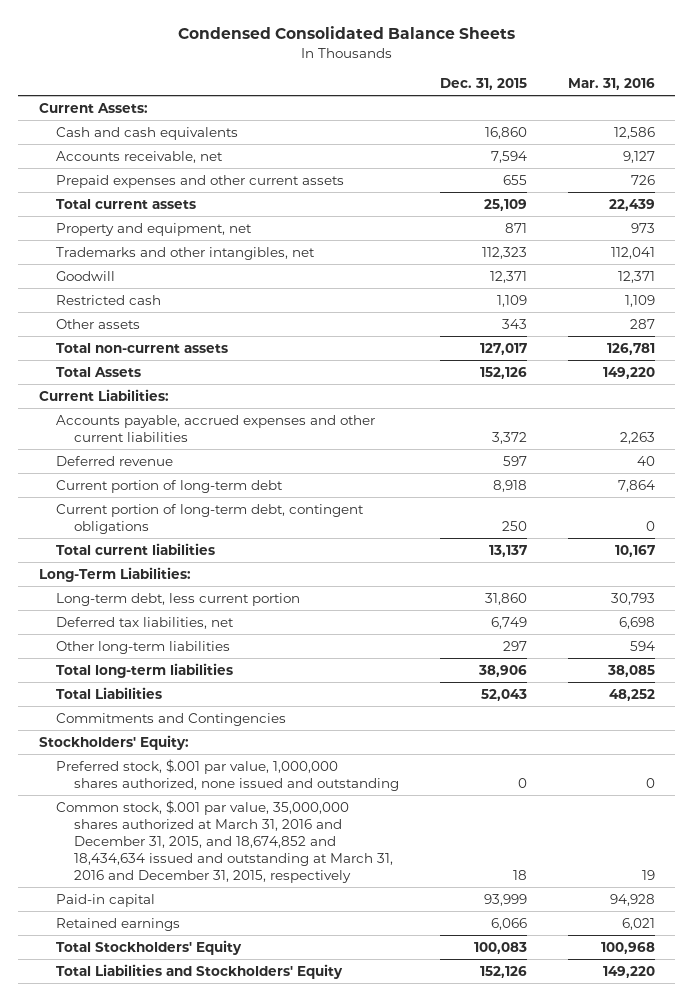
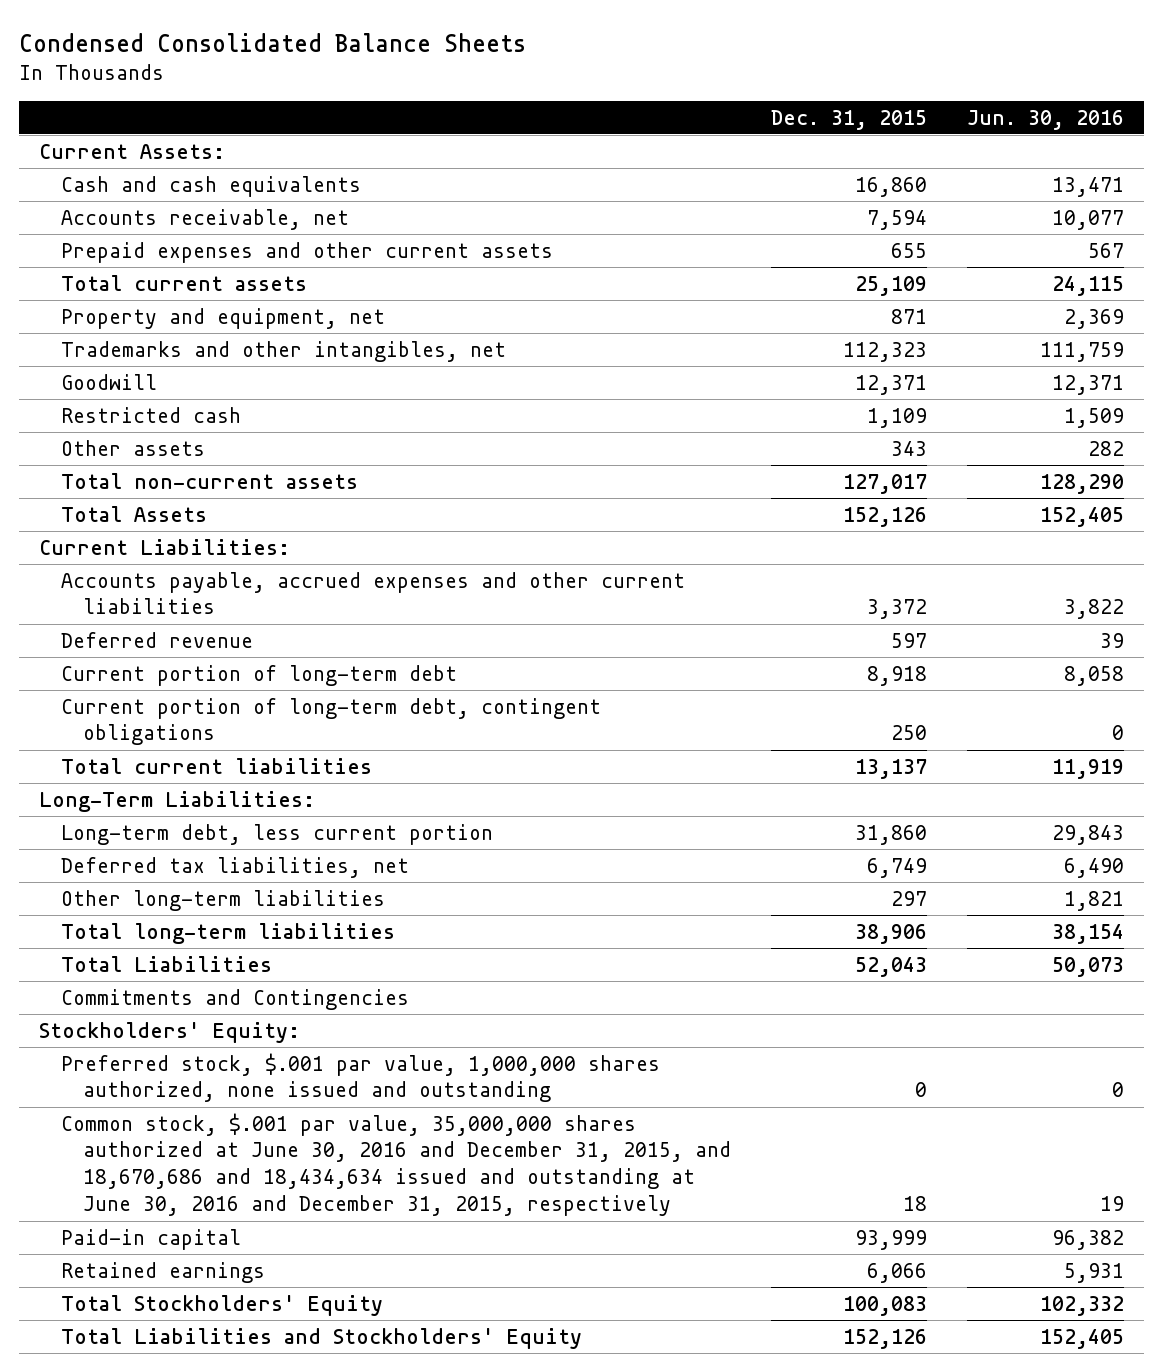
- | Dec. 31, 2015 | Mar. 31, 2016
+ | Dec. 31, 2015 | Jun. 30, 2016
- Common stock, $.001 par value, 35,000,000 shares authorized at March 31, 2016 and December 31, 2015, and 18,674,852 and 18,434,634 issued and outstanding at March 31, 2016 and December 31, 2015, respectively | 18 | 19
+ Common stock, $.001 par value, 35,000,000 shares authorized at June 30, 2016 and December 31, 2015, and 18,670,686 and 18,434,634 issued and outstanding at June 30, 2016 and December 31, 2015, respectively | 18 | 19

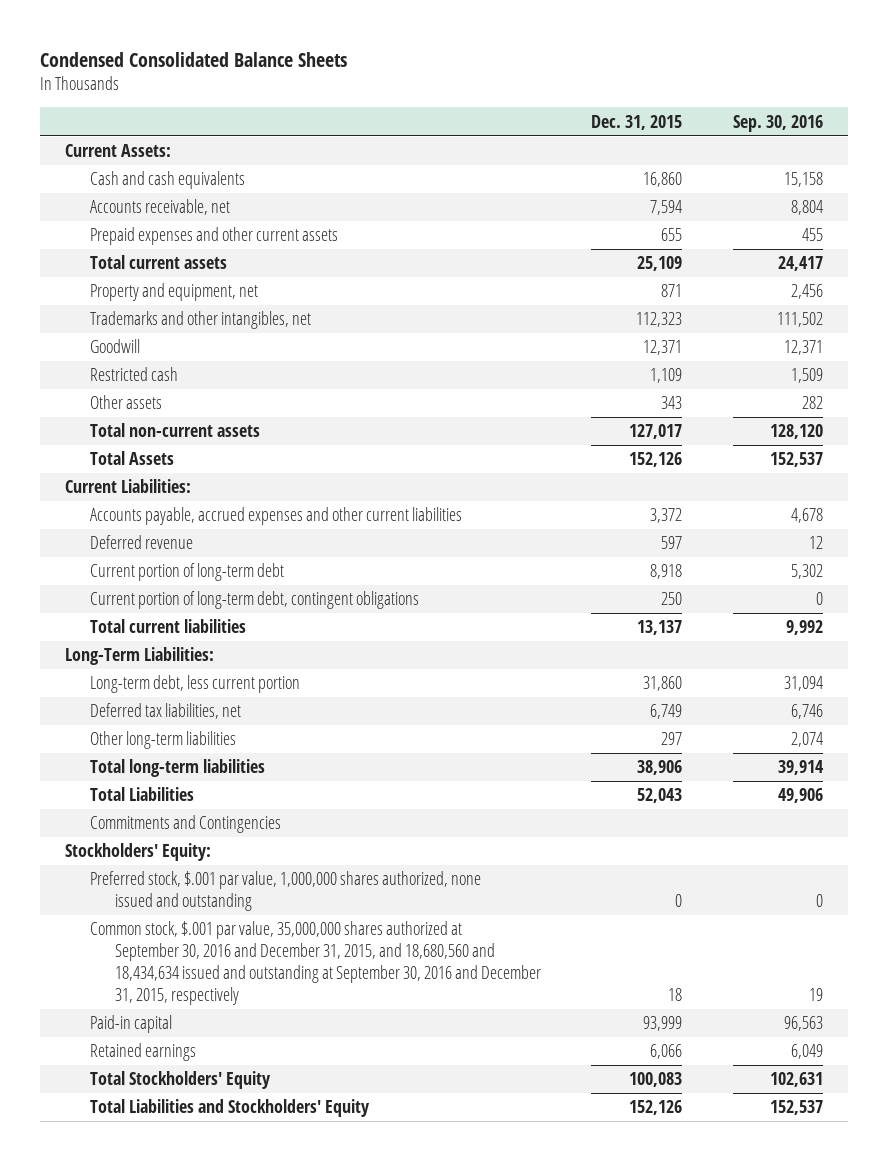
- | Dec. 31, 2015 | Jun. 30, 2016
+ | Dec. 31, 2015 | Sep. 30, 2016
- Common stock, $.001 par value, 35,000,000 shares authorized at June 30, 2016 and December 31, 2015, and 18,670,686 and 18,434,634 issued and outstanding at June 30, 2016 and December 31, 2015, respectively | 18 | 19
+ Common stock, $.001 par value, 35,000,000 shares authorized at September 30, 2016 and December 31, 2015, and 18,680,560 and 18,434,634 issued and outstanding at September 30, 2016 and December 31, 2015, respectively | 18 | 19

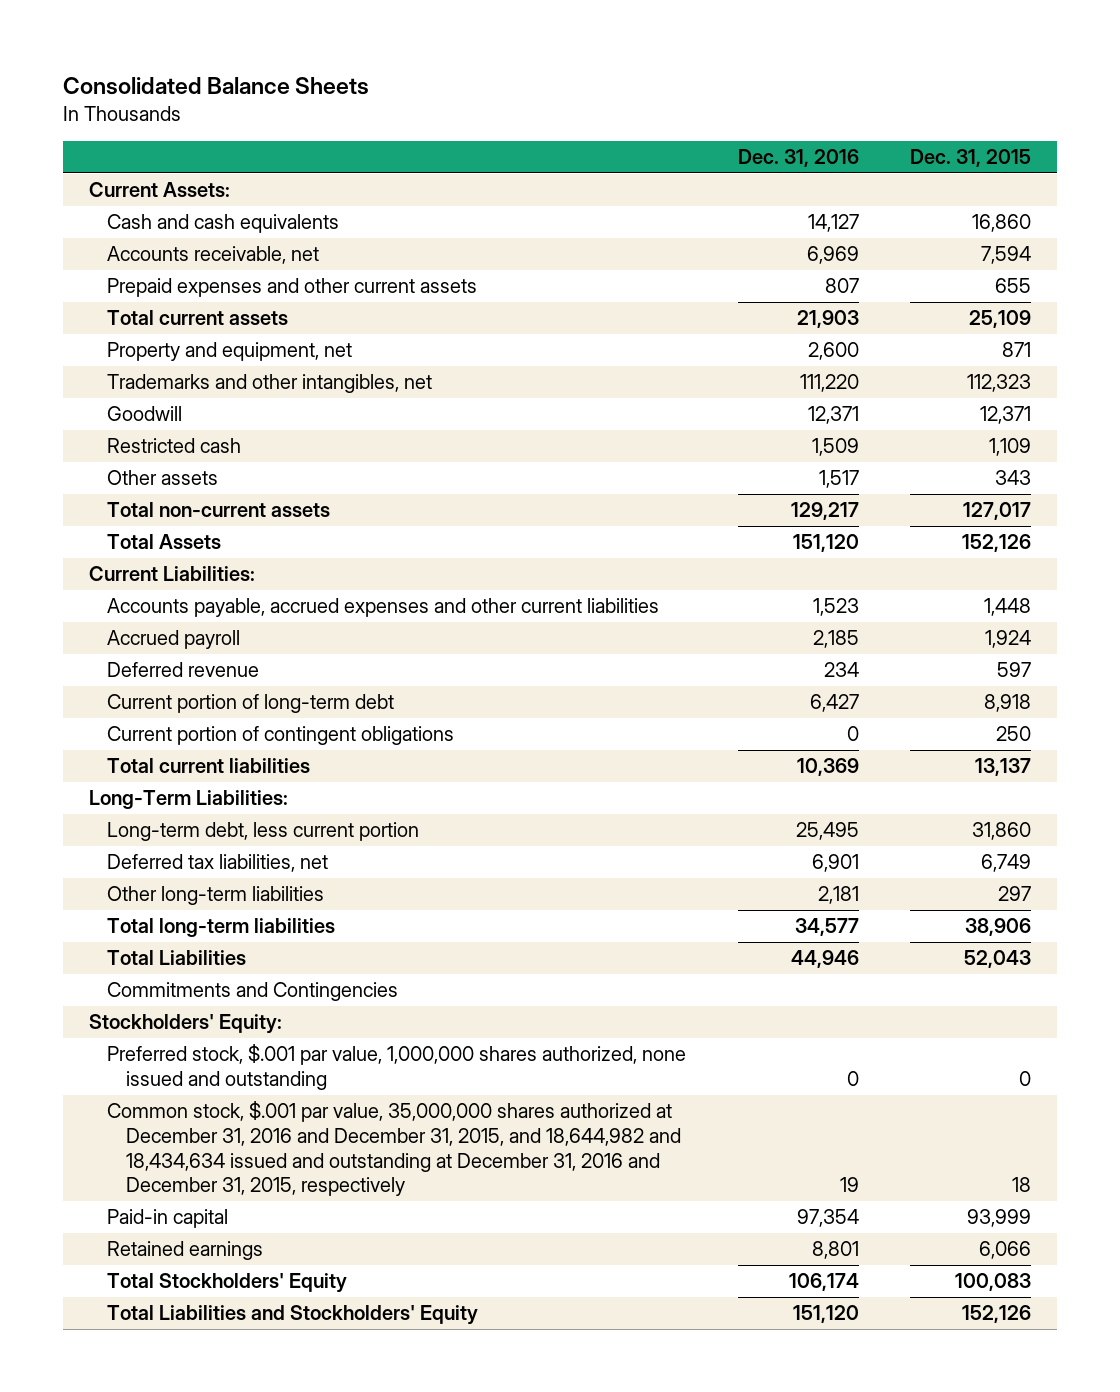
- Condensed Consolidated Balance Sheets
+ Consolidated Balance Sheets
- | Dec. 31, 2015 | Sep. 30, 2016
+ | Dec. 31, 2016 | Dec. 31, 2015
- Accounts payable, accrued expenses and other current liabilities | 3,372 | 4,678
+ Accounts payable, accrued expenses and other current liabilities | 1,523 | 1,448
+ Accrued payroll | 2,185 | 1,924
- Current portion of long-term debt, contingent obligations | 250 | 0
+ Current portion of contingent obligations | 0 | 250
- Common stock, $.001 par value, 35,000,000 shares authorized at September 30, 2016 and December 31, 2015, and 18,680,560 and 18,434,634 issued and outstanding at September 30, 2016 and December 31, 2015, respectively | 18 | 19
+ Common stock, $.001 par value, 35,000,000 shares authorized at December 31, 2016 and December 31, 2015, and 18,644,982 and 18,434,634 issued and outstanding at December 31, 2016 and December 31, 2015, respectively | 19 | 18

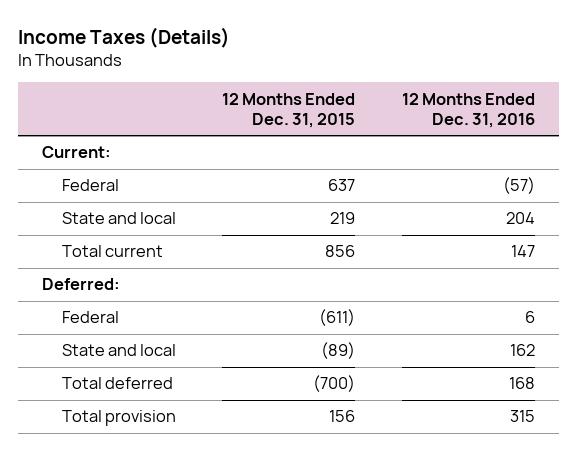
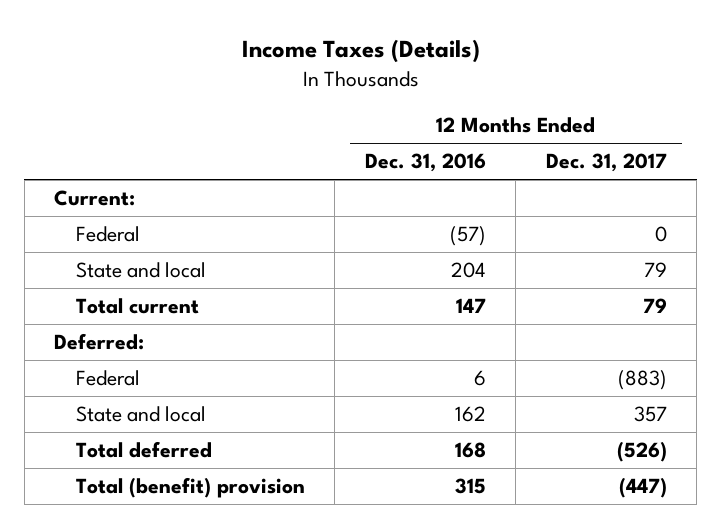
- | 12 Months Ended Dec. 31, 2015 | 12 Months Ended Dec. 31, 2016
+ | 12 Months Ended Dec. 31, 2016 | 12 Months Ended Dec. 31, 2017
- Total provision | 156 | 315
+ Total (benefit) provision | 315 | (447)

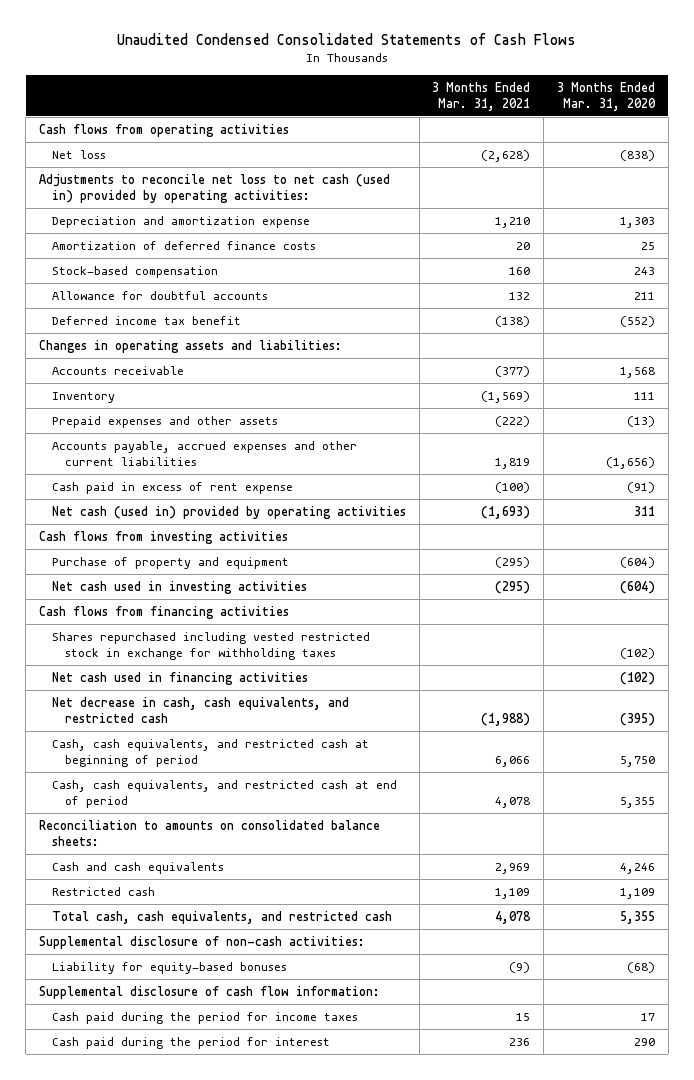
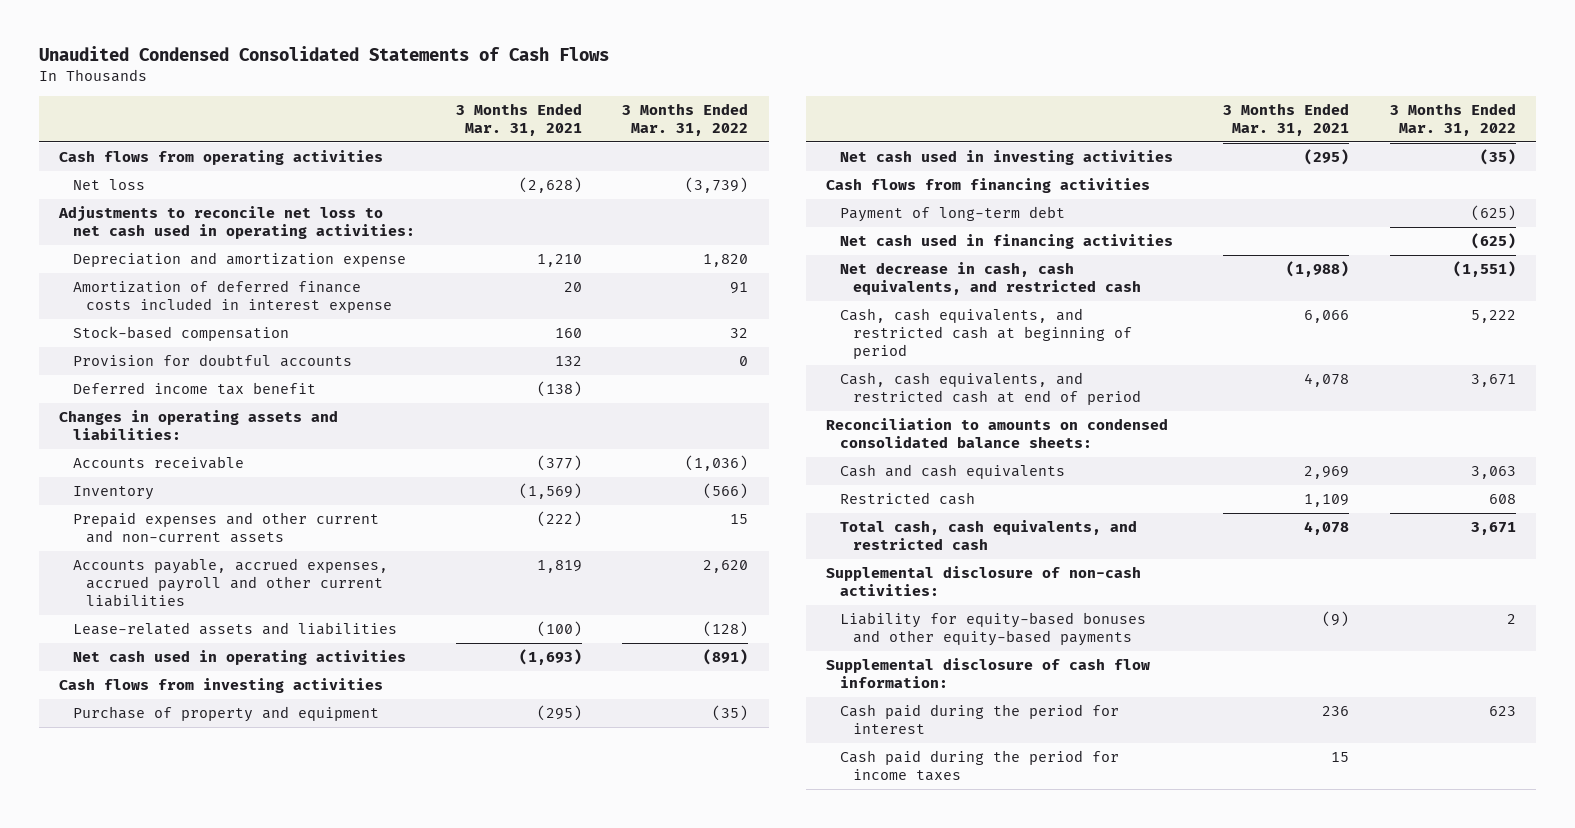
- | 3 Months Ended Mar. 31, 2021 | 3 Months Ended Mar. 31, 2020
+ | 3 Months Ended Mar. 31, 2021 | 3 Months Ended Mar. 31, 2022
- Adjustments to reconcile net loss to net cash (used in) provided by operating activities:
+ Adjustments to reconcile net loss to net cash used in operating activities:
- Amortization of deferred finance costs | 20 | 25
+ Amortization of deferred finance costs included in interest expense | 20 | 91
- Allowance for doubtful accounts | 132 | 211
+ Provision for doubtful accounts | 132 | 0
- Prepaid expenses and other assets | (222) | (13)
- Accounts payable, accrued expenses and other current liabilities | 1,819 | (1,656)
- Cash paid in excess of rent expense | (100) | (91)
- Net cash (used in) provided by operating activities | (1,693) | 311
+ Prepaid expenses and other current and non-current assets | (222) | 15
+ Accounts payable, accrued expenses, accrued payroll and other current liabilities | 1,819 | 2,620
+ Lease-related assets and liabilities | (100) | (128)
+ Net cash used in operating activities | (1,693) | (891)
- Shares repurchased including vested restricted stock in exchange for withholding taxes | | (102)
+ Payment of long-term debt | | (625)
- Reconciliation to amounts on consolidated balance sheets:
+ Reconciliation to amounts on condensed consolidated balance sheets:
- Liability for equity-based bonuses | (9) | (68)
+ Liability for equity-based bonuses and other equity-based payments | (9) | 2
moved down: Cash paid during the period for income taxes | 15 |

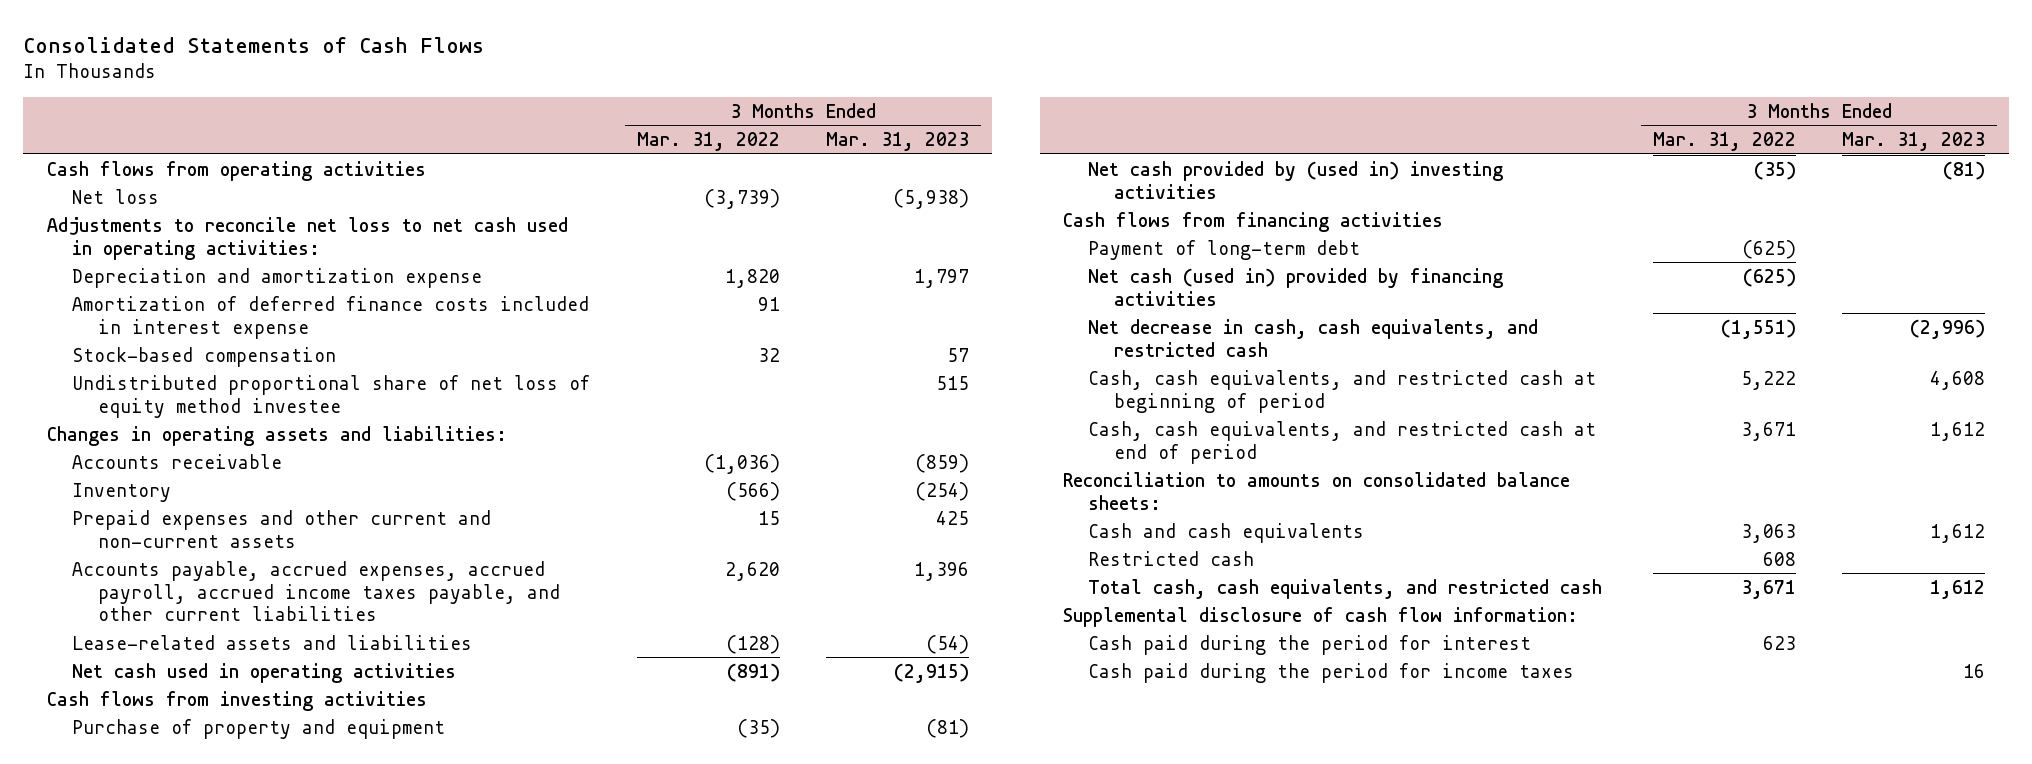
- Unaudited Condensed Consolidated Statements of Cash Flows
+ Consolidated Statements of Cash Flows
- | 3 Months Ended Mar. 31, 2021 | 3 Months Ended Mar. 31, 2022
+ | 3 Months Ended Mar. 31, 2022 | 3 Months Ended Mar. 31, 2023
- Provision for doubtful accounts | 132 | 0
- Deferred income tax benefit | (138) |
+ Undistributed proportional share of net loss of equity method investee | | 515
- Accounts payable, accrued expenses, accrued payroll and other current liabilities | 1,819 | 2,620
+ Accounts payable, accrued expenses, accrued payroll, accrued income taxes payable, and other current liabilities | 2,620 | 1,396
- Net cash used in investing activities | (295) | (35)
+ Net cash provided by (used in) investing activities | (35) | (81)
- Net cash used in financing activities | | (625)
+ Net cash (used in) provided by financing activities | (625) |
- Reconciliation to amounts on condensed consolidated balance sheets:
+ Reconciliation to amounts on consolidated balance sheets:
- Supplemental disclosure of non-cash activities:
- Liability for equity-based bonuses and other equity-based payments | (9) | 2

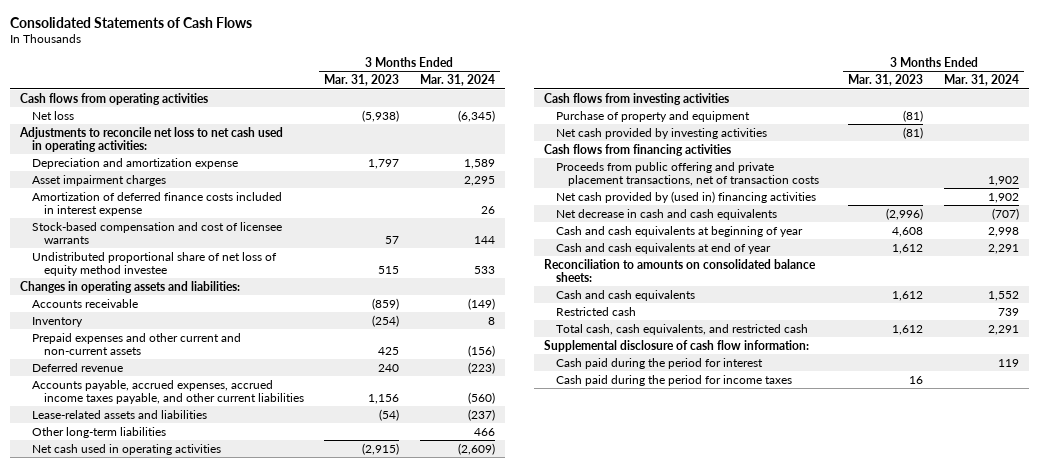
- | 3 Months Ended Mar. 31, 2022 | 3 Months Ended Mar. 31, 2023
+ | 3 Months Ended Mar. 31, 2023 | 3 Months Ended Mar. 31, 2024
+ Asset impairment charges | | 2,295
- Stock-based compensation | 32 | 57
+ Stock-based compensation and cost of licensee warrants | 57 | 144
- Accounts payable, accrued expenses, accrued payroll, accrued income taxes payable, and other current liabilities | 2,620 | 1,396
+ Deferred revenue | 240 | (223)
+ Accounts payable, accrued expenses, accrued income taxes payable, and other current liabilities | 1,156 | (560)
+ Other long-term liabilities | | 466
- Net cash provided by (used in) investing activities | (35) | (81)
+ Net cash provided by investing activities | (81) |
- Payment of long-term debt | (625) |
- Net cash (used in) provided by financing activities | (625) |
- Net decrease in cash, cash equivalents, and restricted cash | (1,551) | (2,996)
- Cash, cash equivalents, and restricted cash at beginning of period | 5,222 | 4,608
- Cash, cash equivalents, and restricted cash at end of period | 3,671 | 1,612
+ Proceeds from public offering and private placement transactions, net of transaction costs | | 1,902
+ Net cash provided by (used in) financing activities | | 1,902
+ Net decrease in cash and cash equivalents | (2,996) | (707)
+ Cash and cash equivalents at beginning of year | 4,608 | 2,998
+ Cash and cash equivalents at end of year | 1,612 | 2,291

